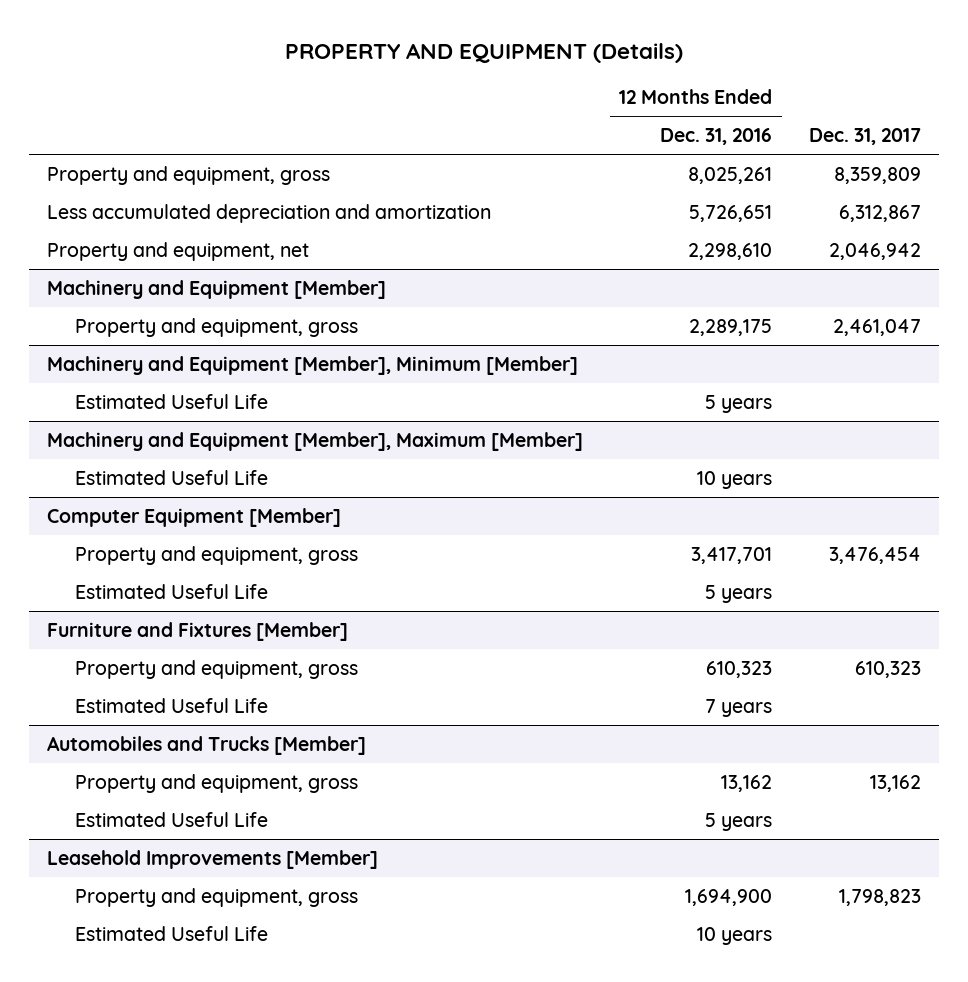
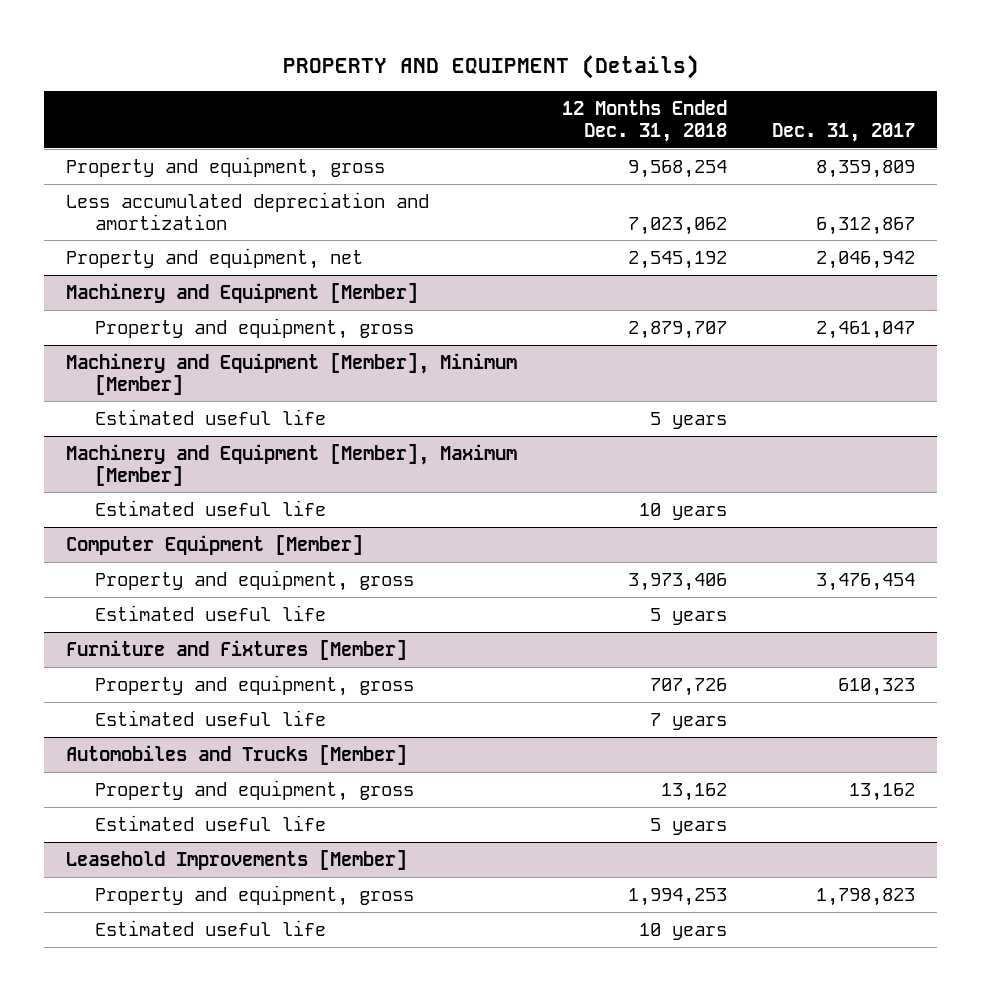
- | 12 Months Ended Dec. 31, 2016 | Dec. 31, 2017
+ | 12 Months Ended Dec. 31, 2018 | Dec. 31, 2017
@ Machinery and Equipment [Member], Minimum [Member]
- Estimated Useful Life | 5 years |
+ Estimated useful life | 5 years |
@ Machinery and Equipment [Member], Maximum [Member]
- Estimated Useful Life | 10 years |
+ Estimated useful life | 10 years |
@ Computer Equipment [Member]
- Estimated Useful Life | 5 years |
+ Estimated useful life | 5 years |
@ Furniture and Fixtures [Member]
- Estimated Useful Life | 7 years |
+ Estimated useful life | 7 years |
@ Automobiles and Trucks [Member]
- Estimated Useful Life | 5 years |
+ Estimated useful life | 5 years |
@ Leasehold Improvements [Member]
- Estimated Useful Life | 10 years |
+ Estimated useful life | 10 years |

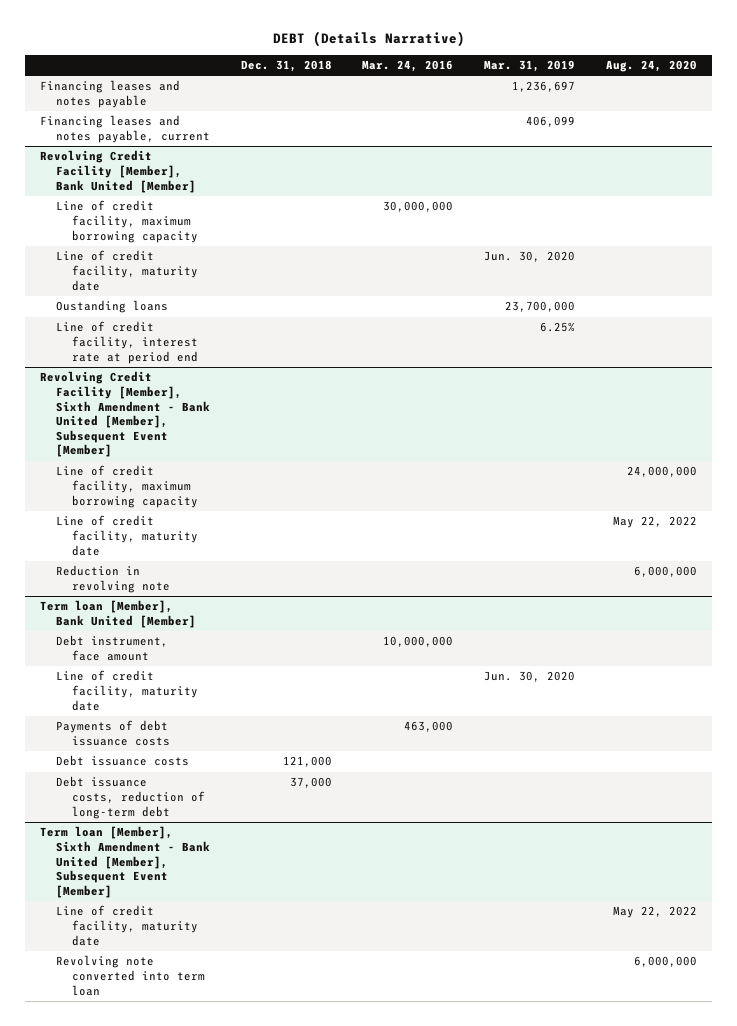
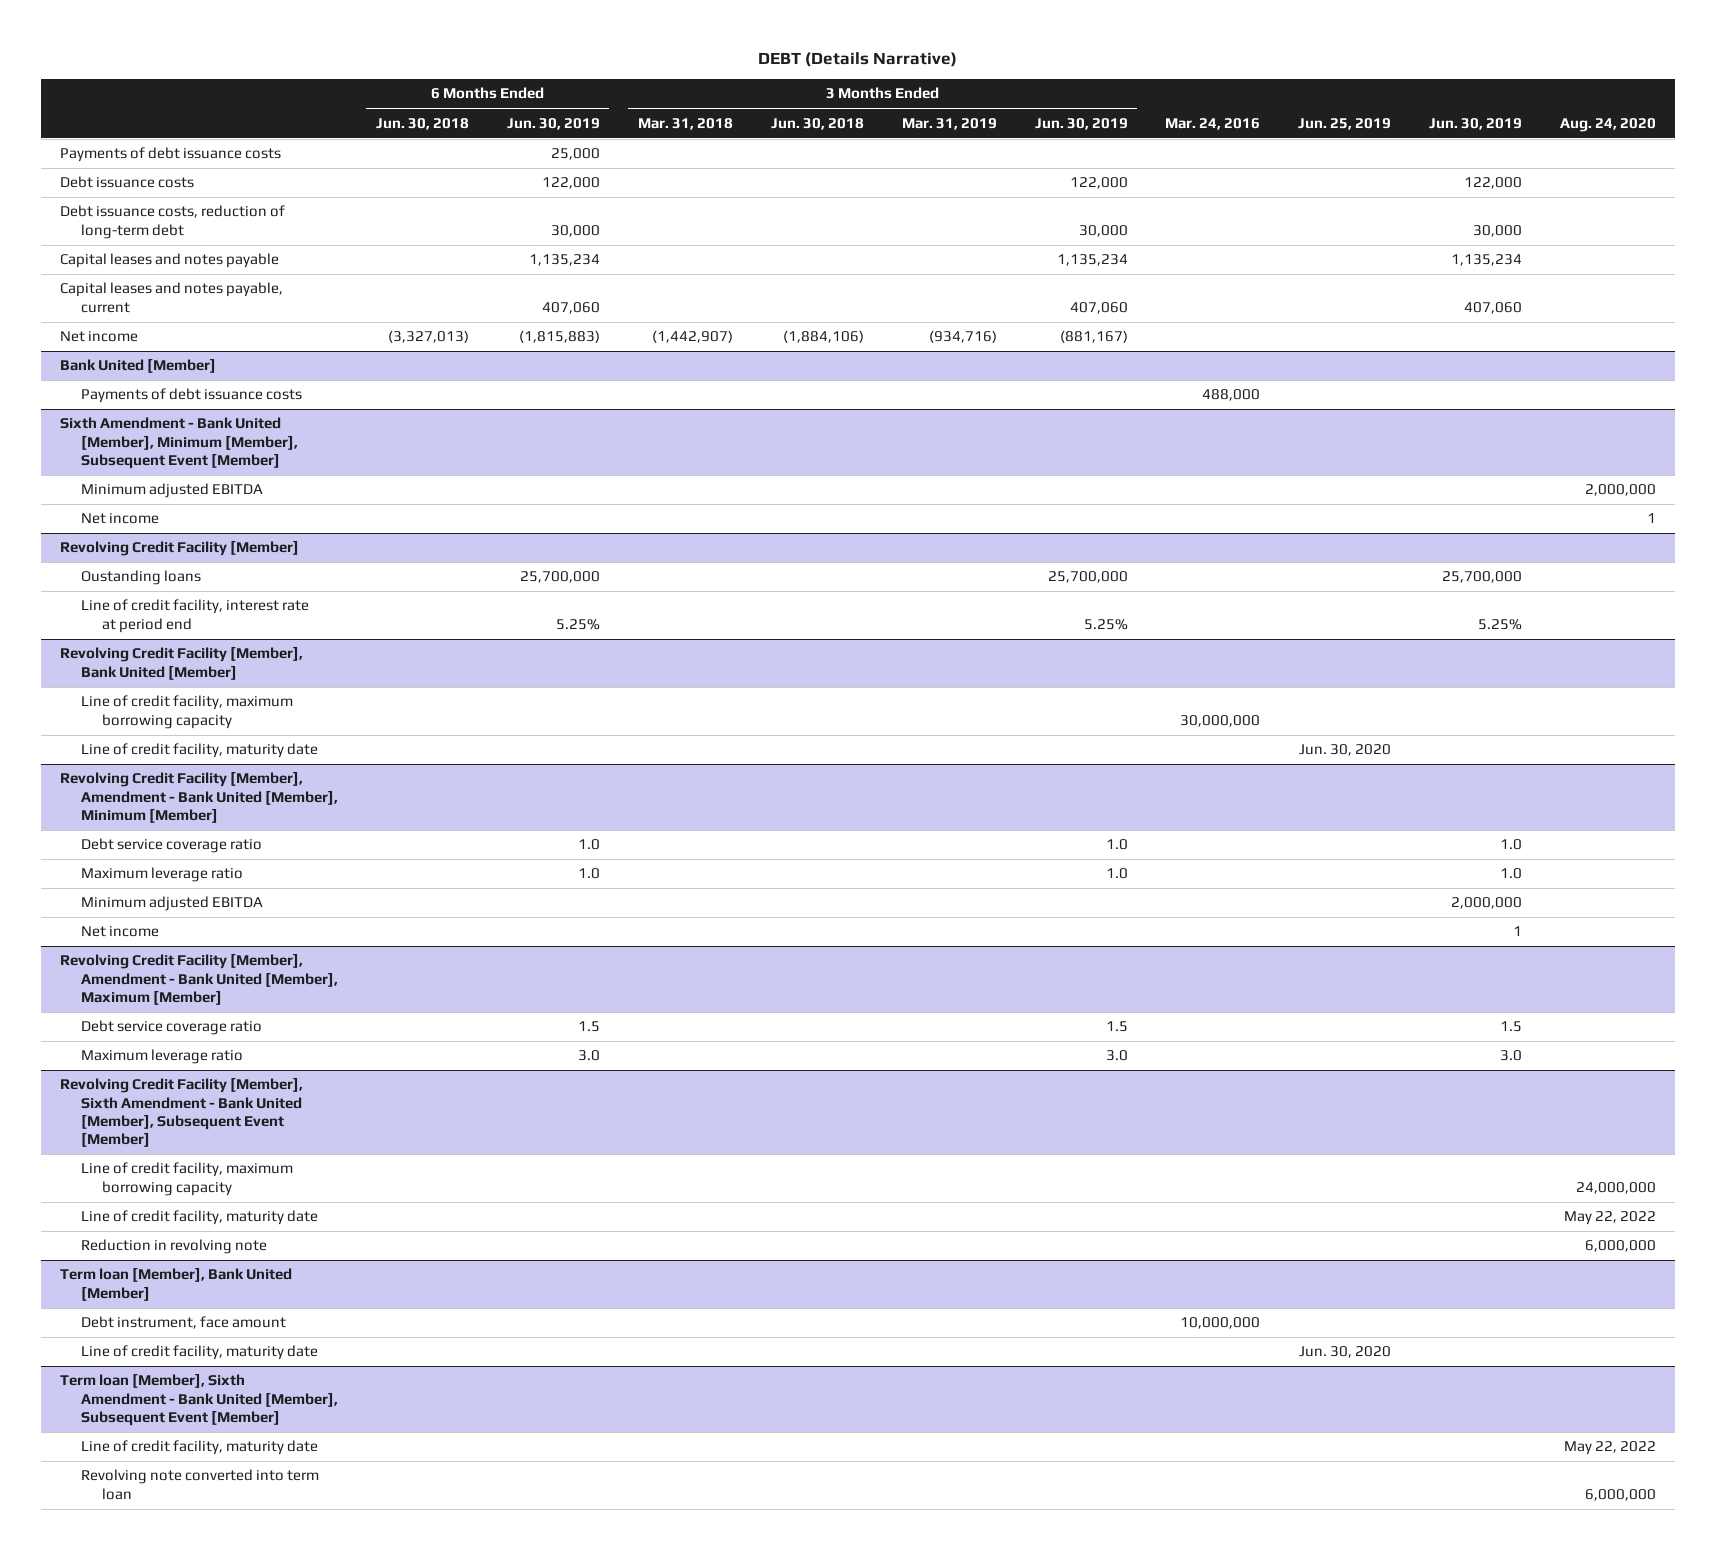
- | Dec. 31, 2018 | Mar. 24, 2016 | Mar. 31, 2019 | Aug. 24, 2020
+ | 6 Months Ended Jun. 30, 2018 | 6 Months Ended Jun. 30, 2019 | 3 Months Ended Mar. 31, 2018 | 3 Months Ended Jun. 30, 2018 | 3 Months Ended Mar. 31, 2019 | 3 Months Ended Jun. 30, 2019 | Mar. 24, 2016 | Jun. 25, 2019 | Jun. 30, 2019 | Aug. 24, 2020
- Financing leases and notes payable | | | 1,236,697 |
- Financing leases and notes payable, current | | | 406,099 |
+ Payments of debt issuance costs | | 25,000 | | | | | | | |
+ Debt issuance costs | | 122,000 | | | | 122,000 | | | 122,000 |
+ Debt issuance costs, reduction of long-term debt | | 30,000 | | | | 30,000 | | | 30,000 |
+ Capital leases and notes payable | | 1,135,234 | | | | 1,135,234 | | | 1,135,234 |
+ Capital leases and notes payable, current | | 407,060 | | | | 407,060 | | | 407,060 |
+ Net income | (3,327,013) | (1,815,883) | (1,442,907) | (1,884,106) | (934,716) | (881,167) | | | |
+ Bank United [Member]
+ Payments of debt issuance costs | | | | | | | 488,000 | | |
+ Sixth Amendment - Bank United [Member], Minimum [Member], Subsequent Event [Member]
+ Minimum adjusted EBITDA | | | | | | | | | | 2,000,000
+ Net income | | | | | | | | | | 1
+ Revolving Credit Facility [Member]
+ Oustanding loans | | 25,700,000 | | | | 25,700,000 | | | 25,700,000 |
+ Line of credit facility, interest rate at period end | | 5.25% | | | | 5.25% | | | 5.25% |
@ Revolving Credit Facility [Member], Bank United [Member]
- Oustanding loans | | | 23,700,000 |
- Line of credit facility, interest rate at period end | | | 6.25% |
+ Revolving Credit Facility [Member], Amendment - Bank United [Member], Minimum [Member]
+ Debt service coverage ratio | | 1.0 | | | | 1.0 | | | 1.0 |
+ Maximum leverage ratio | | 1.0 | | | | 1.0 | | | 1.0 |
+ Minimum adjusted EBITDA | | | | | | | | | 2,000,000 |
+ Net income | | | | | | | | | 1 |
+ Revolving Credit Facility [Member], Amendment - Bank United [Member], Maximum [Member]
+ Debt service coverage ratio | | 1.5 | | | | 1.5 | | | 1.5 |
+ Maximum leverage ratio | | 3.0 | | | | 3.0 | | | 3.0 |
@ Term loan [Member], Bank United [Member]
- Payments of debt issuance costs | | 463,000 | |
- Debt issuance costs | 121,000 | | |
- Debt issuance costs, reduction of long-term debt | 37,000 | | |

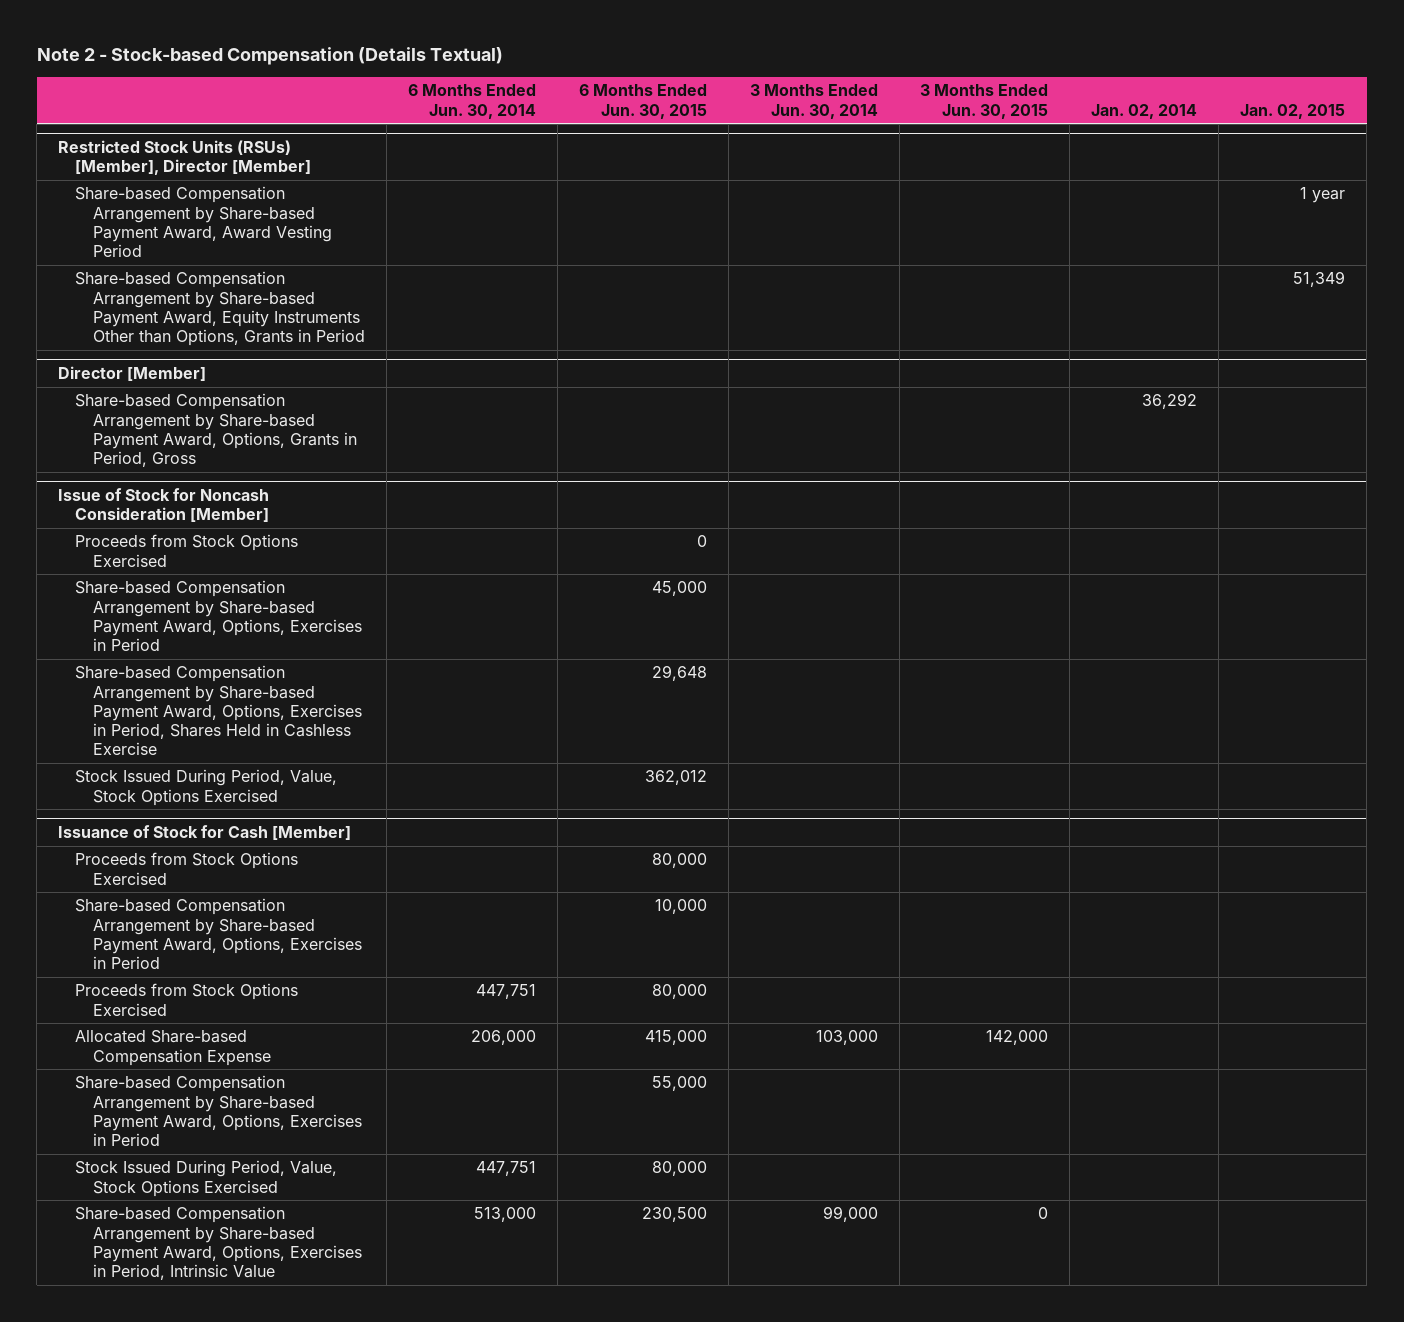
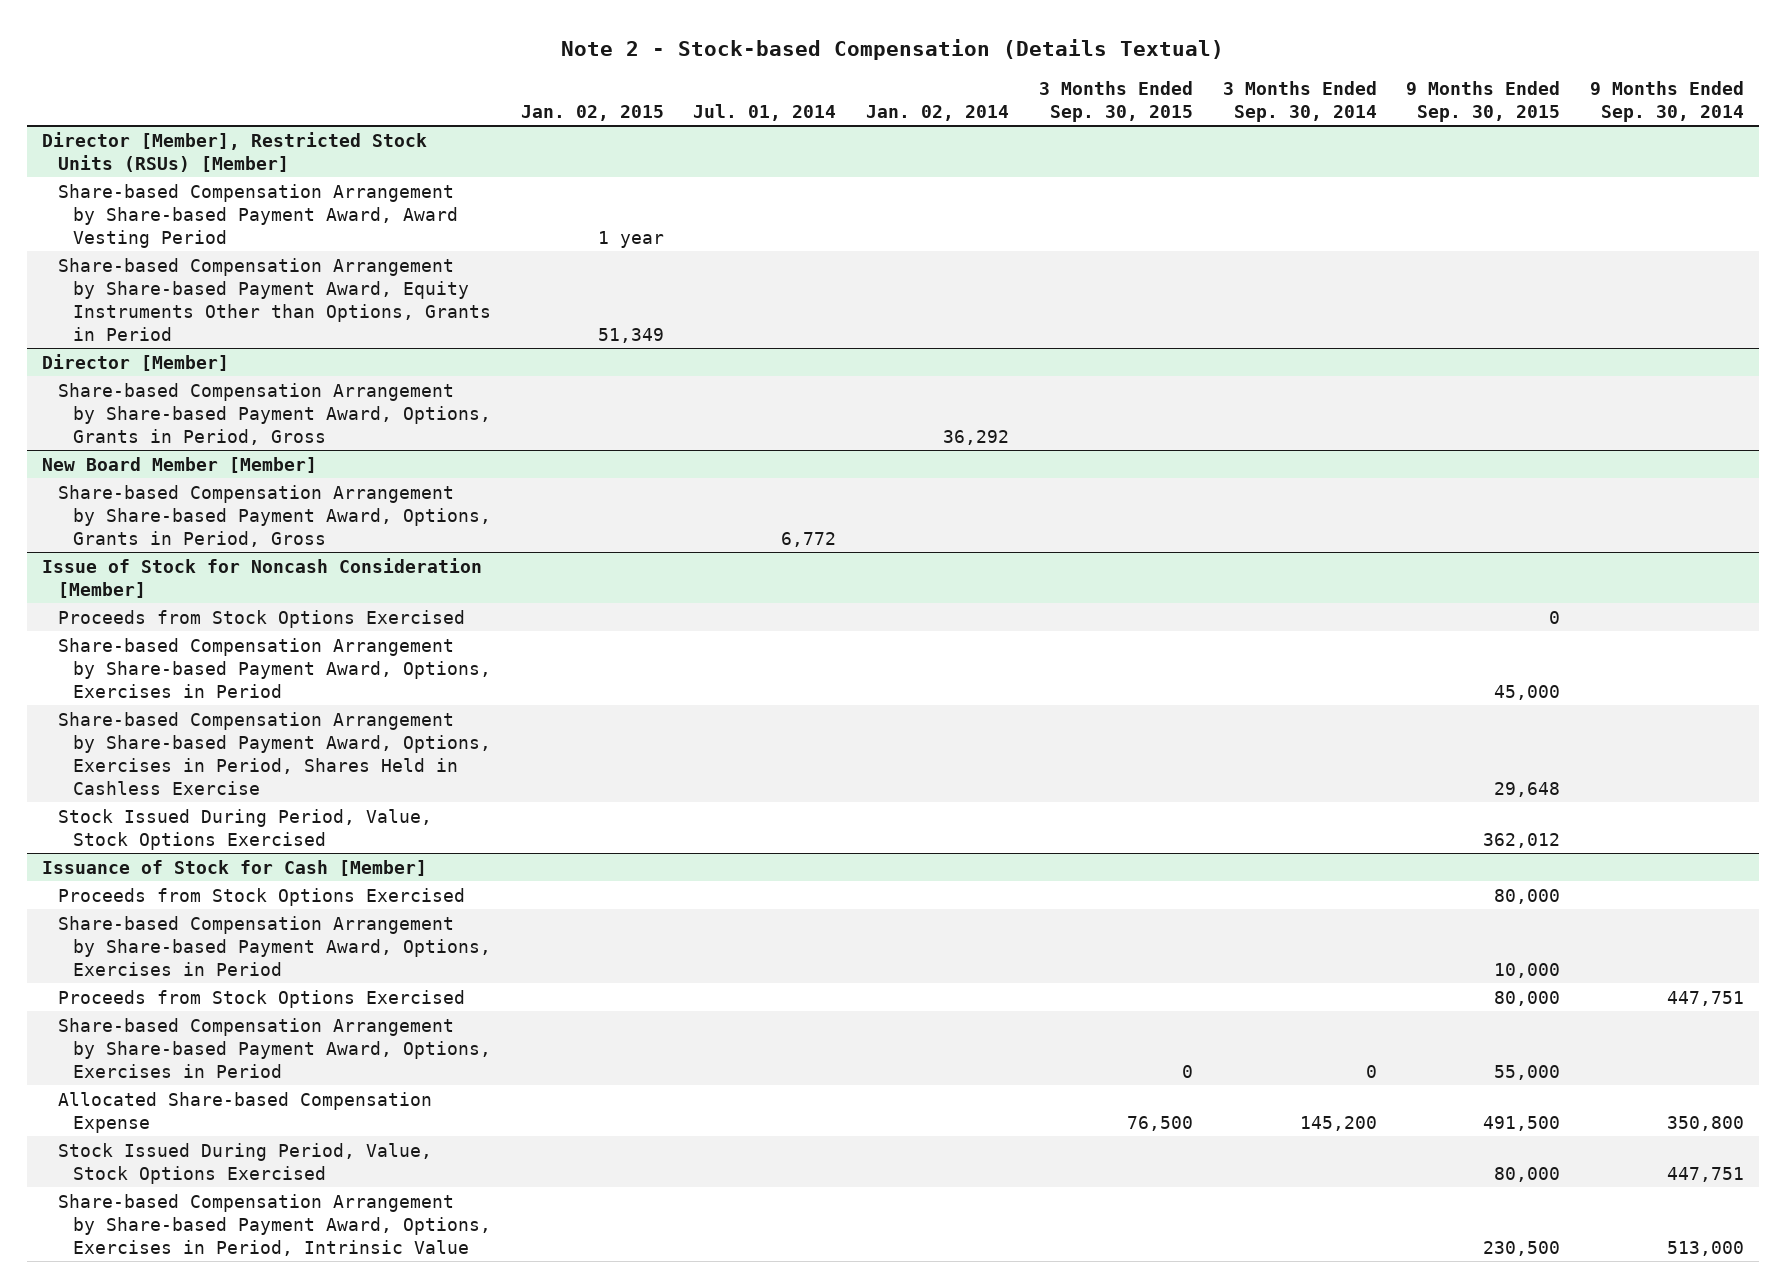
- | 6 Months Ended Jun. 30, 2014 | 6 Months Ended Jun. 30, 2015 | 3 Months Ended Jun. 30, 2014 | 3 Months Ended Jun. 30, 2015 | Jan. 02, 2014 | Jan. 02, 2015
+ | Jan. 02, 2015 | Jul. 01, 2014 | Jan. 02, 2014 | 3 Months Ended Sep. 30, 2015 | 3 Months Ended Sep. 30, 2014 | 9 Months Ended Sep. 30, 2015 | 9 Months Ended Sep. 30, 2014
- Restricted Stock Units (RSUs) [Member], Director [Member]
+ Director [Member], Restricted Stock Units (RSUs) [Member]
+ New Board Member [Member]
+ Share-based Compensation Arrangement by Share-based Payment Award, Options, Grants in Period, Gross | | 6,772 | | | | |
@ Issuance of Stock for Cash [Member]
moved down: Allocated Share-based Compensation Expense | | | | 76,500 | 145,200 | 491,500 | 350,800

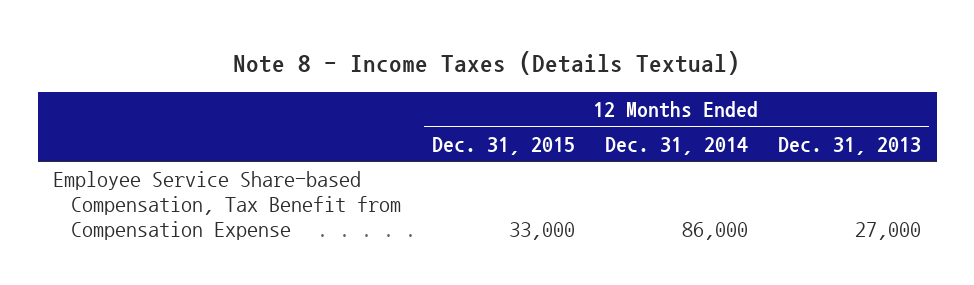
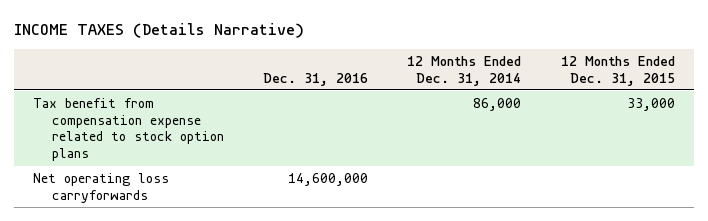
- Note 8 - Income Taxes (Details Textual)
+ INCOME TAXES (Details Narrative)
- | 12 Months Ended Dec. 31, 2015 | 12 Months Ended Dec. 31, 2014 | 12 Months Ended Dec. 31, 2013
+ | Dec. 31, 2016 | 12 Months Ended Dec. 31, 2014 | 12 Months Ended Dec. 31, 2015
- Employee Service Share-based Compensation, Tax Benefit from Compensation Expense | 33,000 | 86,000 | 27,000
+ Tax benefit from compensation expense related to stock option plans | | 86,000 | 33,000
+ Net operating loss carryforwards | 14,600,000 | |

